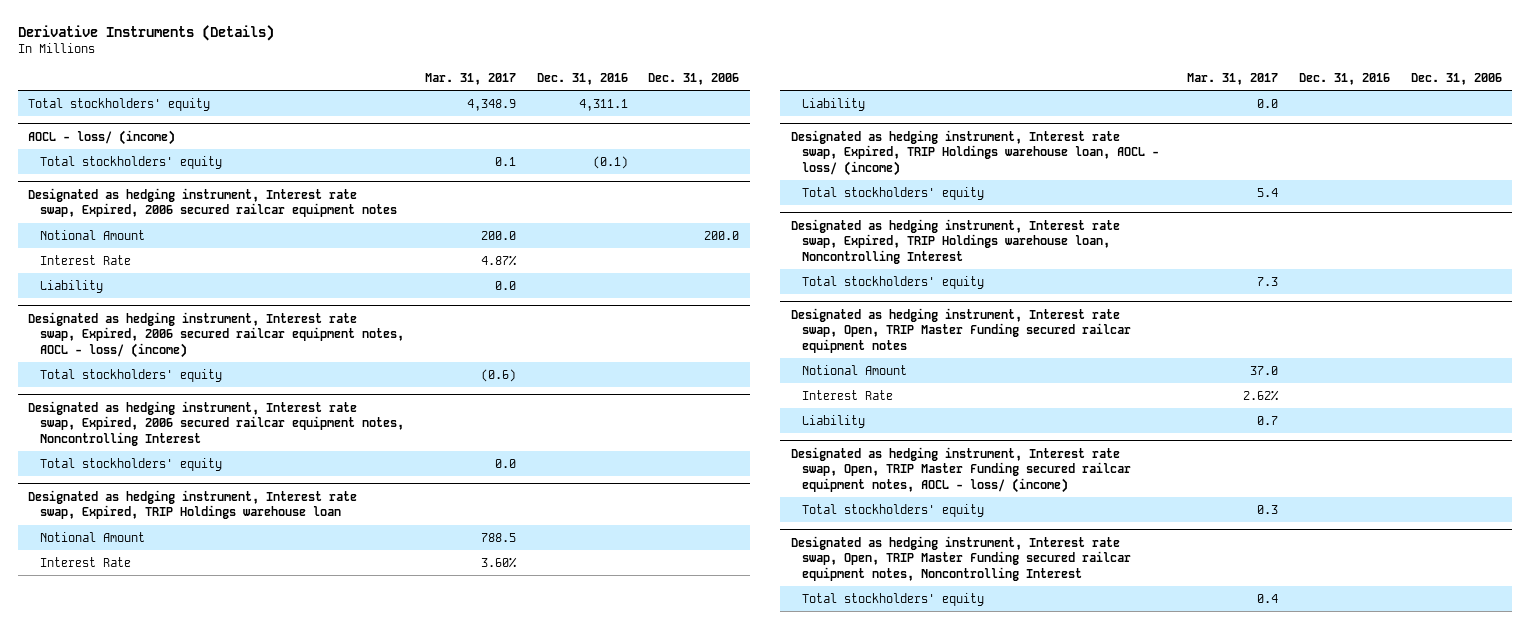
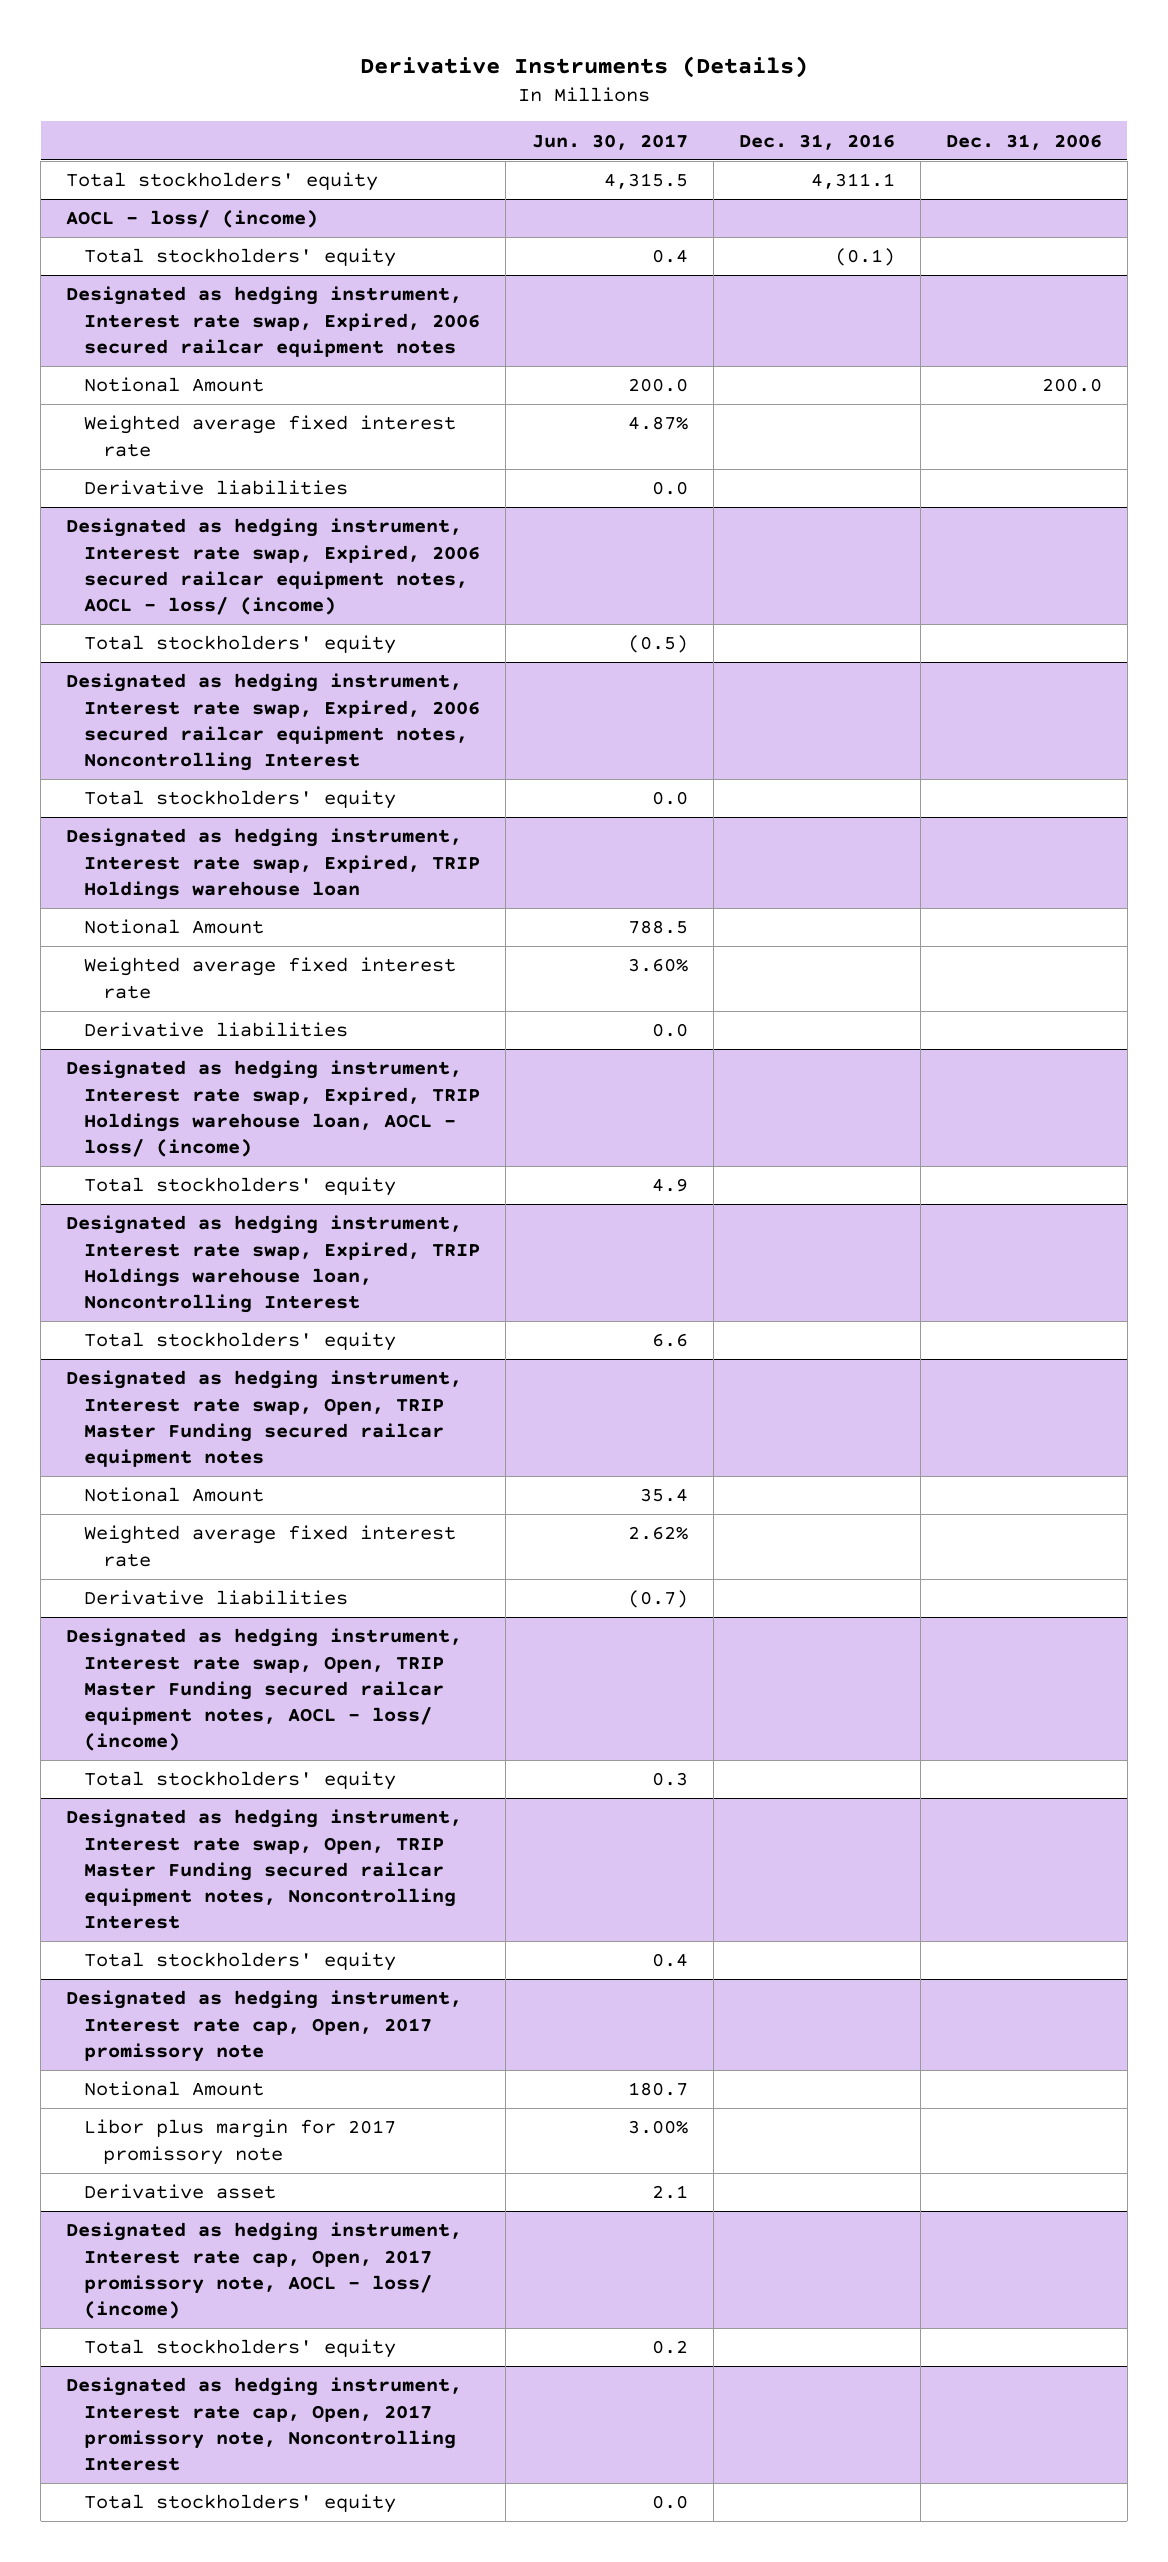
- | Mar. 31, 2017 | Dec. 31, 2016 | Dec. 31, 2006
+ | Jun. 30, 2017 | Dec. 31, 2016 | Dec. 31, 2006
@ Designated as hedging instrument, Interest rate swap, Expired, 2006 secured railcar equipment notes
- Interest Rate | 4.87% | |
- Liability | 0.0 | |
+ Weighted average fixed interest rate | 4.87% | |
+ Derivative liabilities | 0.0 | |
@ Designated as hedging instrument, Interest rate swap, Expired, TRIP Holdings warehouse loan
- Interest Rate | 3.60% | |
- Liability | 0.0 | |
+ Weighted average fixed interest rate | 3.60% | |
+ Derivative liabilities | 0.0 | |
@ Designated as hedging instrument, Interest rate swap, Open, TRIP Master Funding secured railcar equipment notes
- Interest Rate | 2.62% | |
- Liability | 0.7 | |
+ Weighted average fixed interest rate | 2.62% | |
+ Derivative liabilities | (0.7) | |
+ Designated as hedging instrument, Interest rate cap, Open, 2017 promissory note
+ Notional Amount | 180.7 | |
+ Libor plus margin for 2017 promissory note | 3.00% | |
+ Derivative asset | 2.1 | |
+ Designated as hedging instrument, Interest rate cap, Open, 2017 promissory note, AOCL - loss/ (income)
+ Total stockholders' equity | 0.2 | |
+ Designated as hedging instrument, Interest rate cap, Open, 2017 promissory note, Noncontrolling Interest
+ Total stockholders' equity | 0.0 | |

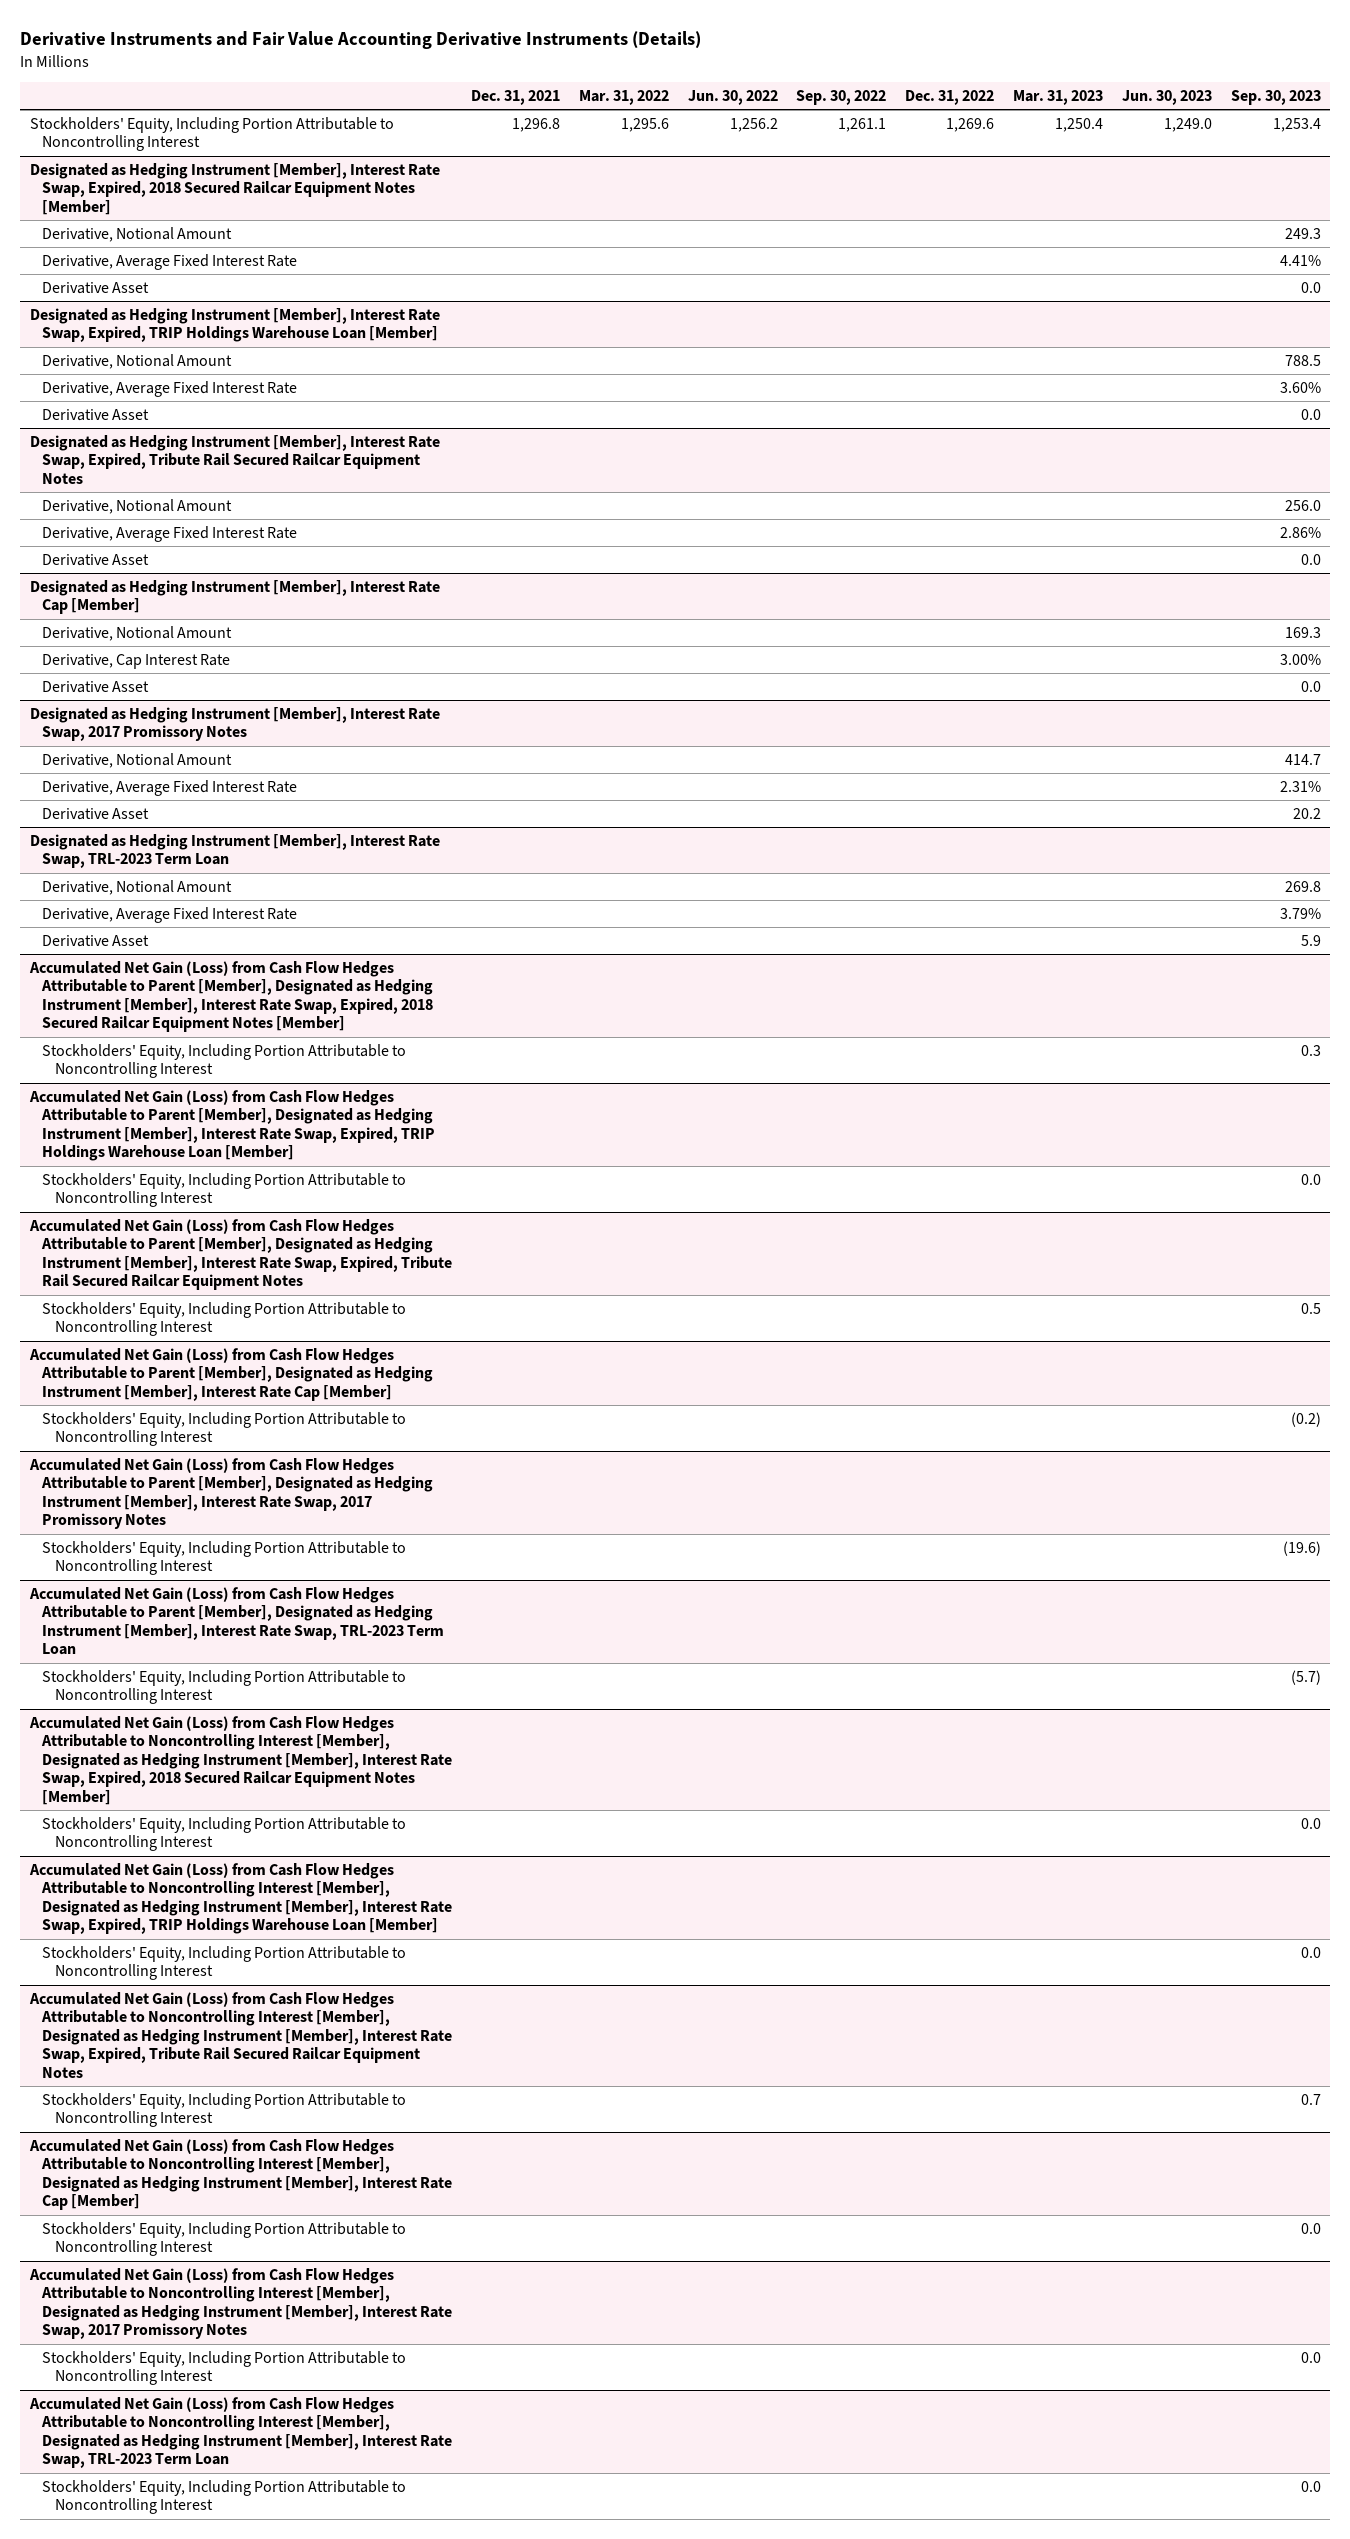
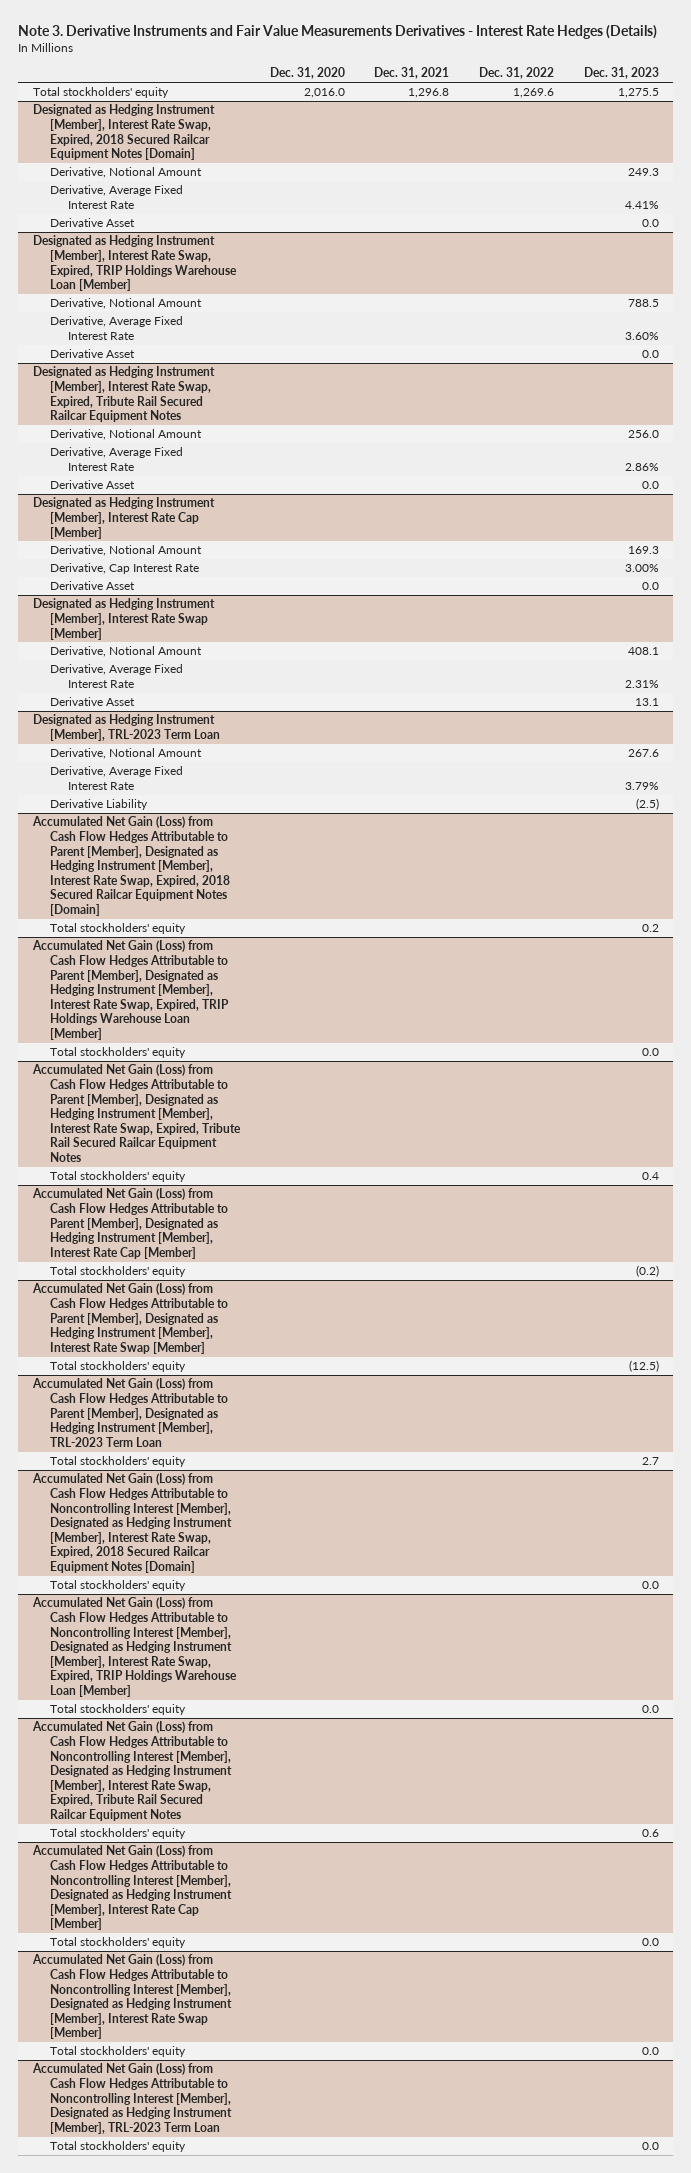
- Derivative Instruments and Fair Value Accounting Derivative Instruments (Details)
+ Note 3. Derivative Instruments and Fair Value Measurements Derivatives - Interest Rate Hedges (Details)
- | Dec. 31, 2021 | Mar. 31, 2022 | Jun. 30, 2022 | Sep. 30, 2022 | Dec. 31, 2022 | Mar. 31, 2023 | Jun. 30, 2023 | Sep. 30, 2023
+ | Dec. 31, 2020 | Dec. 31, 2021 | Dec. 31, 2022 | Dec. 31, 2023
- Stockholders' Equity, Including Portion Attributable to Noncontrolling Interest | 1,296.8 | 1,295.6 | 1,256.2 | 1,261.1 | 1,269.6 | 1,250.4 | 1,249.0 | 1,253.4
- Designated as Hedging Instrument [Member], Interest Rate Swap, Expired, 2018 Secured Railcar Equipment Notes [Member]
+ Total stockholders' equity | 2,016.0 | 1,296.8 | 1,269.6 | 1,275.5
+ Designated as Hedging Instrument [Member], Interest Rate Swap, Expired, 2018 Secured Railcar Equipment Notes [Domain]
- Designated as Hedging Instrument [Member], Interest Rate Swap, 2017 Promissory Notes
+ Designated as Hedging Instrument [Member], Interest Rate Swap [Member]
- Designated as Hedging Instrument [Member], Interest Rate Swap, TRL-2023 Term Loan
+ Designated as Hedging Instrument [Member], TRL-2023 Term Loan
- Derivative Asset | | | | | | | | 5.9
- Accumulated Net Gain (Loss) from Cash Flow Hedges Attributable to Parent [Member], Designated as Hedging Instrument [Member], Interest Rate Swap, Expired, 2018 Secured Railcar Equipment Notes [Member]
- Stockholders' Equity, Including Portion Attributable to Noncontrolling Interest | | | | | | | | 0.3
+ Derivative Liability | | | | (2.5)
+ Accumulated Net Gain (Loss) from Cash Flow Hedges Attributable to Parent [Member], Designated as Hedging Instrument [Member], Interest Rate Swap, Expired, 2018 Secured Railcar Equipment Notes [Domain]
+ Total stockholders' equity | | | | 0.2
@ Accumulated Net Gain (Loss) from Cash Flow Hedges Attributable to Parent [Member], Designated as Hedging Instrument [Member], Interest Rate Swap, Expired, TRIP Holdings Warehouse Loan [Member]
- Stockholders' Equity, Including Portion Attributable to Noncontrolling Interest | | | | | | | | 0.0
+ Total stockholders' equity | | | | 0.0
@ Accumulated Net Gain (Loss) from Cash Flow Hedges Attributable to Parent [Member], Designated as Hedging Instrument [Member], Interest Rate Swap, Expired, Tribute Rail Secured Railcar Equipment Notes
- Stockholders' Equity, Including Portion Attributable to Noncontrolling Interest | | | | | | | | 0.5
+ Total stockholders' equity | | | | 0.4
@ Accumulated Net Gain (Loss) from Cash Flow Hedges Attributable to Parent [Member], Designated as Hedging Instrument [Member], Interest Rate Cap [Member]
- Stockholders' Equity, Including Portion Attributable to Noncontrolling Interest | | | | | | | | (0.2)
- Accumulated Net Gain (Loss) from Cash Flow Hedges Attributable to Parent [Member], Designated as Hedging Instrument [Member], Interest Rate Swap, 2017 Promissory Notes
- Stockholders' Equity, Including Portion Attributable to Noncontrolling Interest | | | | | | | | (19.6)
- Accumulated Net Gain (Loss) from Cash Flow Hedges Attributable to Parent [Member], Designated as Hedging Instrument [Member], Interest Rate Swap, TRL-2023 Term Loan
- Stockholders' Equity, Including Portion Attributable to Noncontrolling Interest | | | | | | | | (5.7)
- Accumulated Net Gain (Loss) from Cash Flow Hedges Attributable to Noncontrolling Interest [Member], Designated as Hedging Instrument [Member], Interest Rate Swap, Expired, 2018 Secured Railcar Equipment Notes [Member]
- Stockholders' Equity, Including Portion Attributable to Noncontrolling Interest | | | | | | | | 0.0
@ Accumulated Net Gain (Loss) from Cash Flow Hedges Attributable to Parent [Member], Designated as Hedging Instrument [Member], Interest Rate Cap [Member]
+ Total stockholders' equity | | | | (0.2)
+ Accumulated Net Gain (Loss) from Cash Flow Hedges Attributable to Parent [Member], Designated as Hedging Instrument [Member], Interest Rate Swap [Member]
+ Total stockholders' equity | | | | (12.5)
+ Accumulated Net Gain (Loss) from Cash Flow Hedges Attributable to Parent [Member], Designated as Hedging Instrument [Member], TRL-2023 Term Loan
+ Total stockholders' equity | | | | 2.7
+ Accumulated Net Gain (Loss) from Cash Flow Hedges Attributable to Noncontrolling Interest [Member], Designated as Hedging Instrument [Member], Interest Rate Swap, Expired, 2018 Secured Railcar Equipment Notes [Domain]
+ Total stockholders' equity | | | | 0.0
@ Accumulated Net Gain (Loss) from Cash Flow Hedges Attributable to Noncontrolling Interest [Member], Designated as Hedging Instrument [Member], Interest Rate Swap, Expired, TRIP Holdings Warehouse Loan [Member]
- Stockholders' Equity, Including Portion Attributable to Noncontrolling Interest | | | | | | | | 0.0
+ Total stockholders' equity | | | | 0.0
@ Accumulated Net Gain (Loss) from Cash Flow Hedges Attributable to Noncontrolling Interest [Member], Designated as Hedging Instrument [Member], Interest Rate Swap, Expired, Tribute Rail Secured Railcar Equipment Notes
- Stockholders' Equity, Including Portion Attributable to Noncontrolling Interest | | | | | | | | 0.7
+ Total stockholders' equity | | | | 0.6
@ Accumulated Net Gain (Loss) from Cash Flow Hedges Attributable to Noncontrolling Interest [Member], Designated as Hedging Instrument [Member], Interest Rate Cap [Member]
- Stockholders' Equity, Including Portion Attributable to Noncontrolling Interest | | | | | | | | 0.0
- Accumulated Net Gain (Loss) from Cash Flow Hedges Attributable to Noncontrolling Interest [Member], Designated as Hedging Instrument [Member], Interest Rate Swap, 2017 Promissory Notes
- Stockholders' Equity, Including Portion Attributable to Noncontrolling Interest | | | | | | | | 0.0
- Accumulated Net Gain (Loss) from Cash Flow Hedges Attributable to Noncontrolling Interest [Member], Designated as Hedging Instrument [Member], Interest Rate Swap, TRL-2023 Term Loan
- Stockholders' Equity, Including Portion Attributable to Noncontrolling Interest | | | | | | | | 0.0
@ Accumulated Net Gain (Loss) from Cash Flow Hedges Attributable to Noncontrolling Interest [Member], Designated as Hedging Instrument [Member], Interest Rate Cap [Member]
+ Total stockholders' equity | | | | 0.0
+ Accumulated Net Gain (Loss) from Cash Flow Hedges Attributable to Noncontrolling Interest [Member], Designated as Hedging Instrument [Member], Interest Rate Swap [Member]
+ Total stockholders' equity | | | | 0.0
+ Accumulated Net Gain (Loss) from Cash Flow Hedges Attributable to Noncontrolling Interest [Member], Designated as Hedging Instrument [Member], TRL-2023 Term Loan
+ Total stockholders' equity | | | | 0.0

